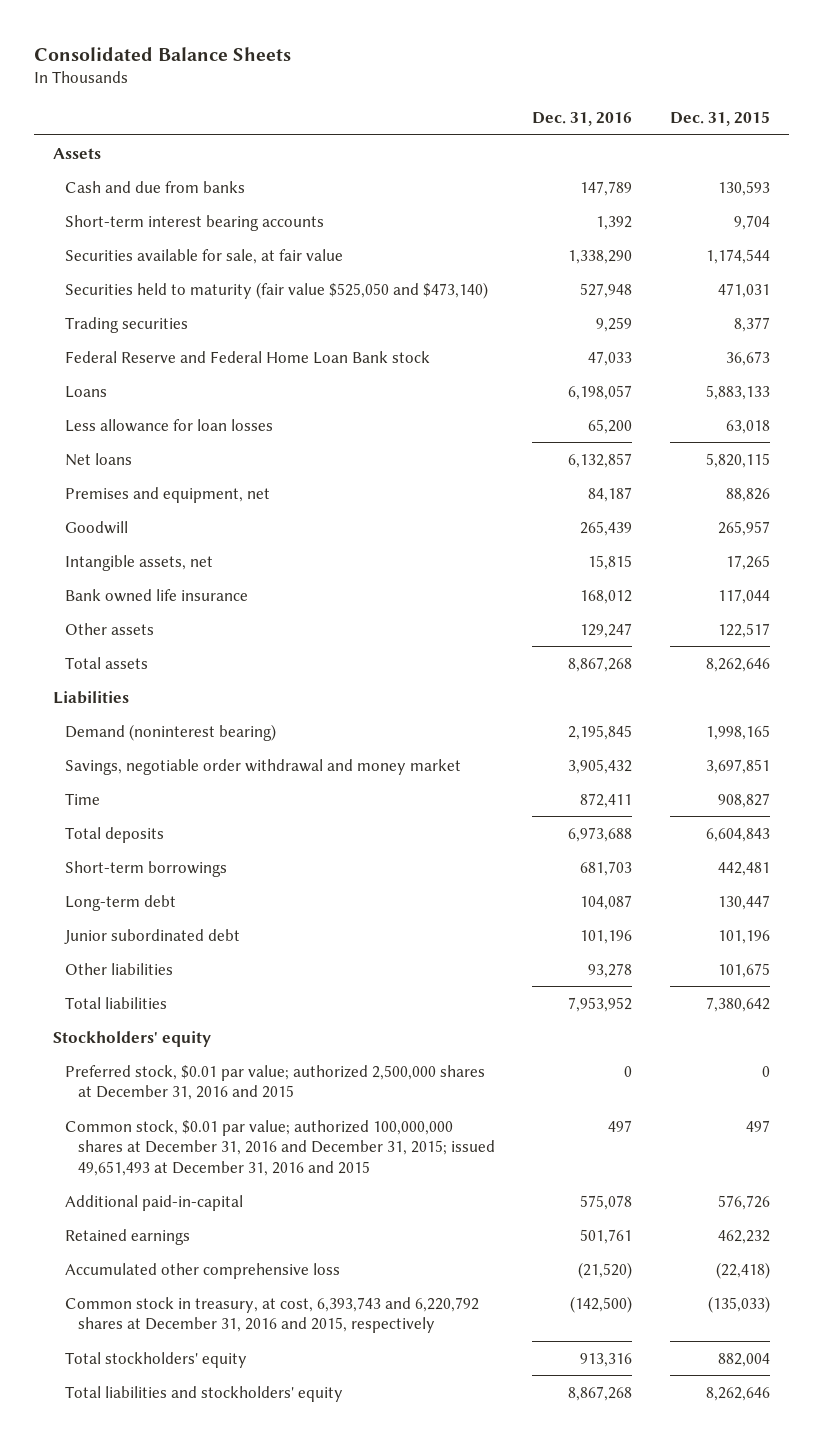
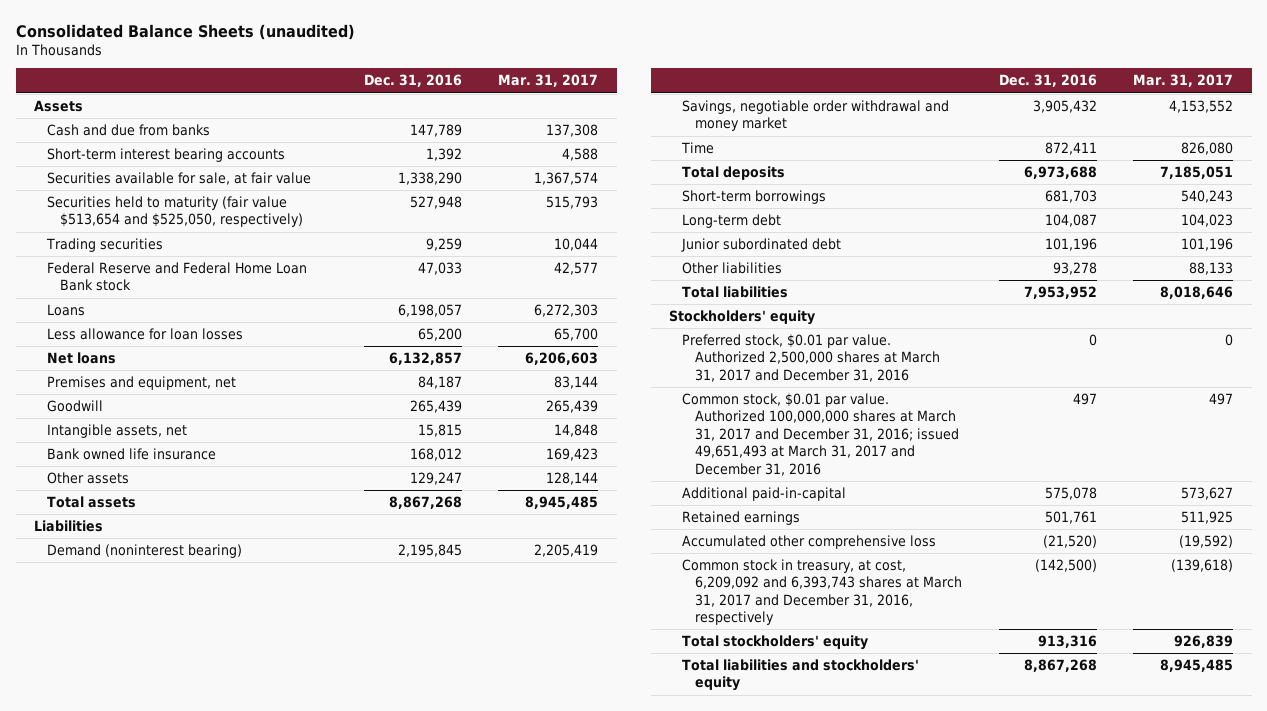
- Consolidated Balance Sheets
+ Consolidated Balance Sheets (unaudited)
- | Dec. 31, 2016 | Dec. 31, 2015
+ | Dec. 31, 2016 | Mar. 31, 2017
- Securities held to maturity (fair value $525,050 and $473,140) | 527,948 | 471,031
+ Securities held to maturity (fair value $513,654 and $525,050, respectively) | 527,948 | 515,793
- Preferred stock, $0.01 par value; authorized 2,500,000 shares at December 31, 2016 and 2015 | 0 | 0
- Common stock, $0.01 par value; authorized 100,000,000 shares at December 31, 2016 and December 31, 2015; issued 49,651,493 at December 31, 2016 and 2015 | 497 | 497
+ Preferred stock, $0.01 par value. Authorized 2,500,000 shares at March 31, 2017 and December 31, 2016 | 0 | 0
+ Common stock, $0.01 par value. Authorized 100,000,000 shares at March 31, 2017 and December 31, 2016; issued 49,651,493 at March 31, 2017 and December 31, 2016 | 497 | 497
- Common stock in treasury, at cost, 6,393,743 and 6,220,792 shares at December 31, 2016 and 2015, respectively | (142,500) | (135,033)
+ Common stock in treasury, at cost, 6,209,092 and 6,393,743 shares at March 31, 2017 and December 31, 2016, respectively | (142,500) | (139,618)

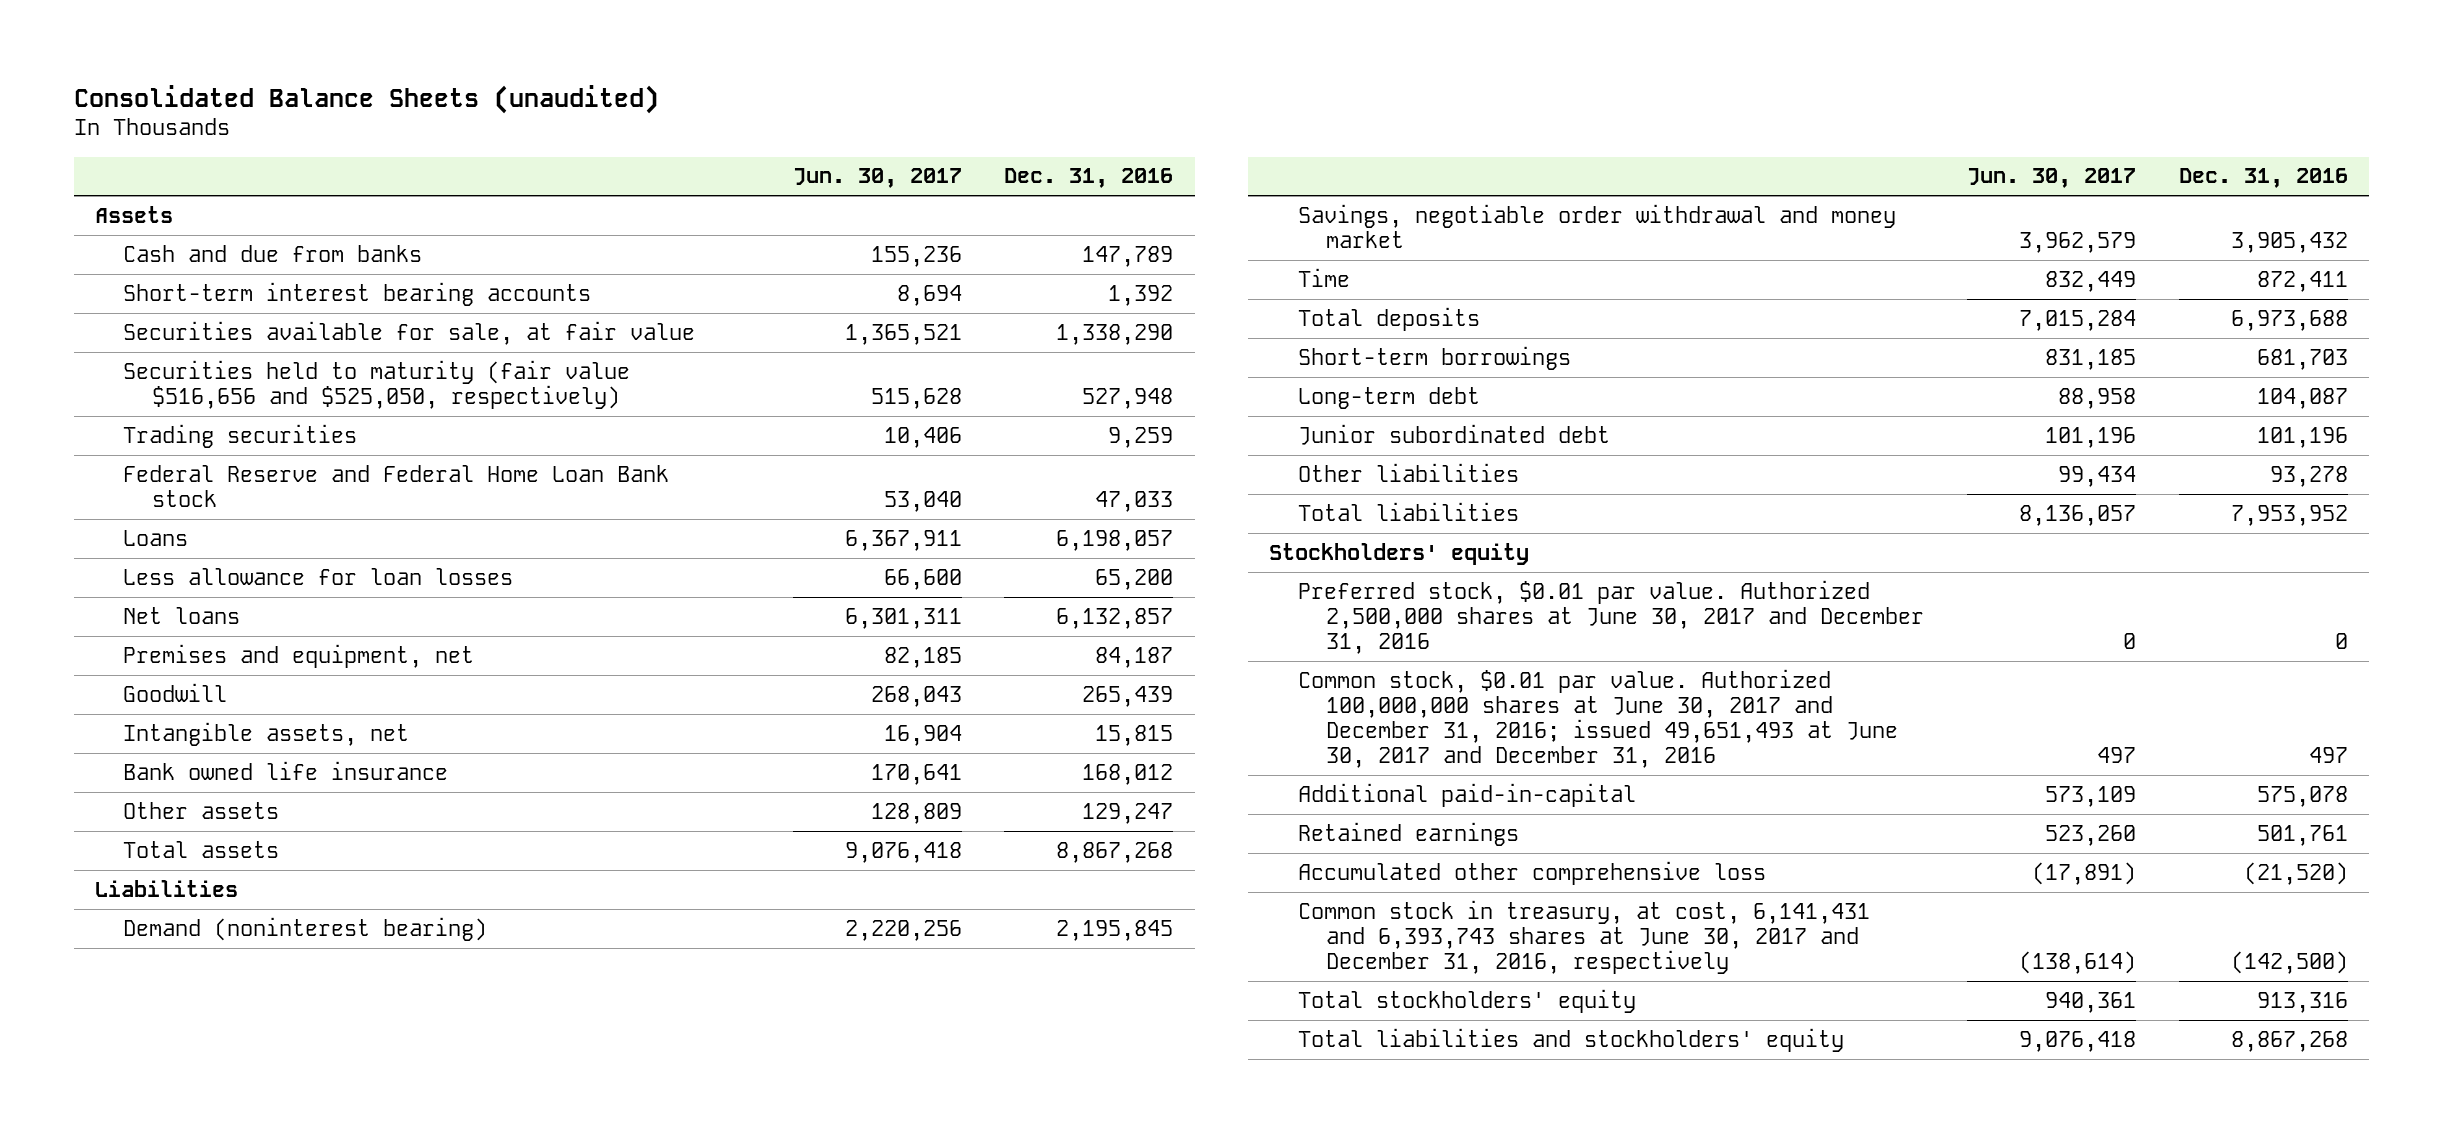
- | Dec. 31, 2016 | Mar. 31, 2017
+ | Jun. 30, 2017 | Dec. 31, 2016
- Securities held to maturity (fair value $513,654 and $525,050, respectively) | 527,948 | 515,793
+ Securities held to maturity (fair value $516,656 and $525,050, respectively) | 515,628 | 527,948
- Preferred stock, $0.01 par value. Authorized 2,500,000 shares at March 31, 2017 and December 31, 2016 | 0 | 0
- Common stock, $0.01 par value. Authorized 100,000,000 shares at March 31, 2017 and December 31, 2016; issued 49,651,493 at March 31, 2017 and December 31, 2016 | 497 | 497
+ Preferred stock, $0.01 par value. Authorized 2,500,000 shares at June 30, 2017 and December 31, 2016 | 0 | 0
+ Common stock, $0.01 par value. Authorized 100,000,000 shares at June 30, 2017 and December 31, 2016; issued 49,651,493 at June 30, 2017 and December 31, 2016 | 497 | 497
- Common stock in treasury, at cost, 6,209,092 and 6,393,743 shares at March 31, 2017 and December 31, 2016, respectively | (142,500) | (139,618)
+ Common stock in treasury, at cost, 6,141,431 and 6,393,743 shares at June 30, 2017 and December 31, 2016, respectively | (138,614) | (142,500)

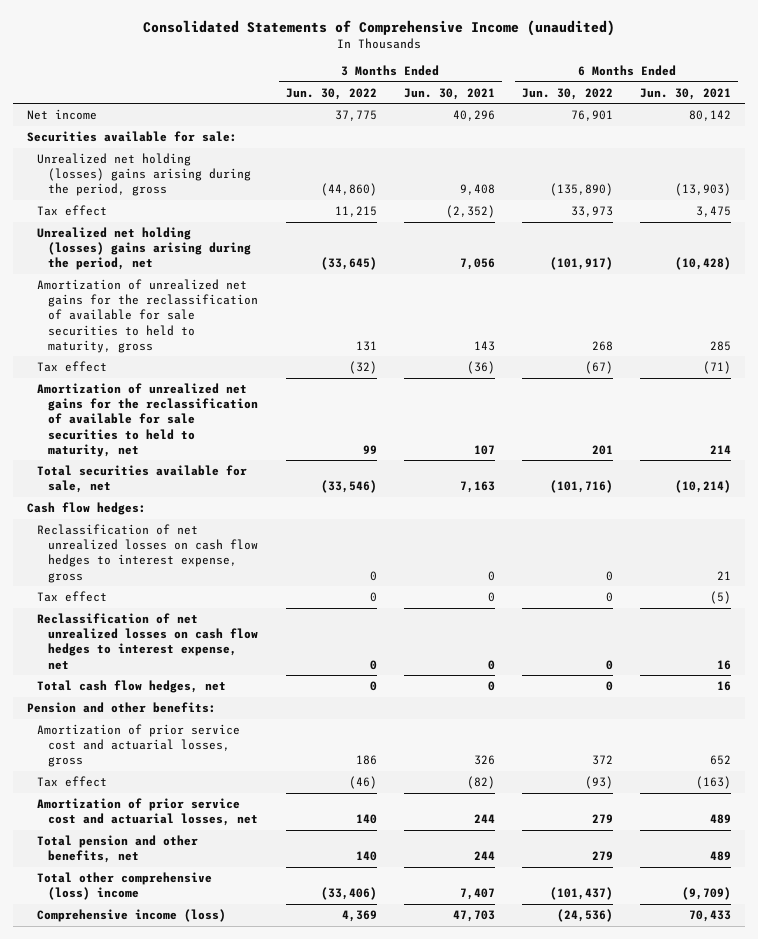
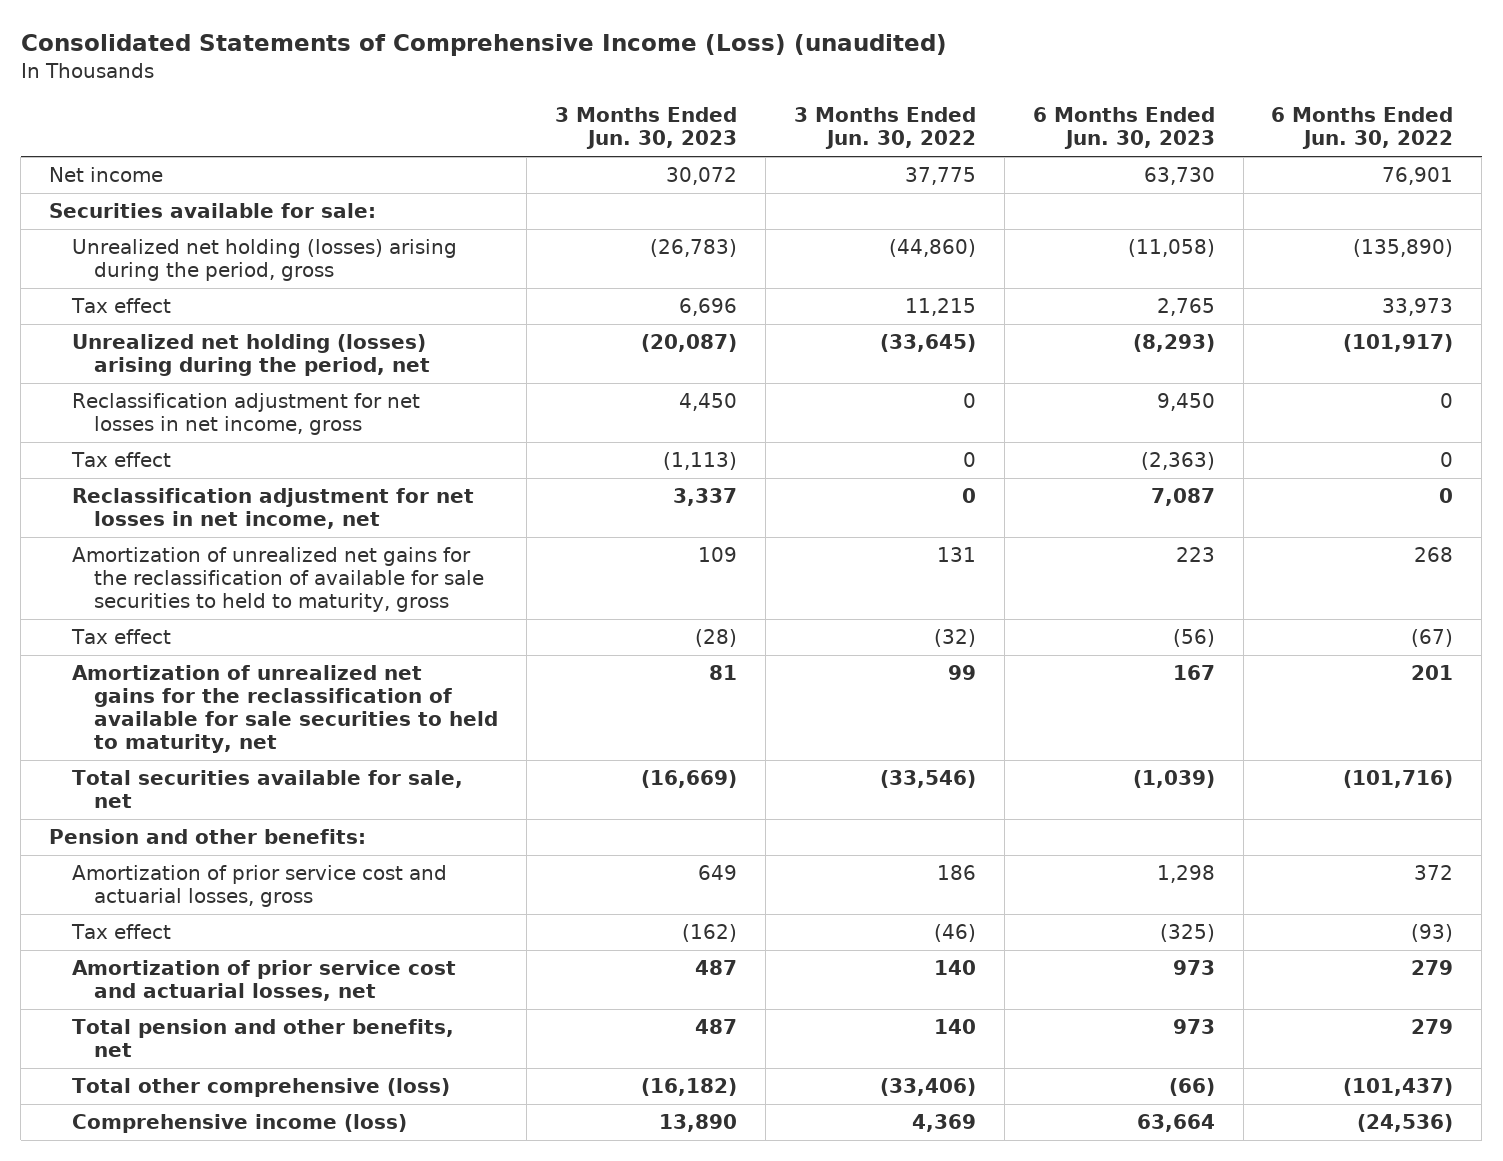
- Consolidated Statements of Comprehensive Income (unaudited)
+ Consolidated Statements of Comprehensive Income (Loss) (unaudited)
- | 3 Months Ended Jun. 30, 2022 | 3 Months Ended Jun. 30, 2021 | 6 Months Ended Jun. 30, 2022 | 6 Months Ended Jun. 30, 2021
+ | 3 Months Ended Jun. 30, 2023 | 3 Months Ended Jun. 30, 2022 | 6 Months Ended Jun. 30, 2023 | 6 Months Ended Jun. 30, 2022
- Unrealized net holding (losses) gains arising during the period, gross | (44,860) | 9,408 | (135,890) | (13,903)
+ Unrealized net holding (losses) arising during the period, gross | (26,783) | (44,860) | (11,058) | (135,890)
- Unrealized net holding (losses) gains arising during the period, net | (33,645) | 7,056 | (101,917) | (10,428)
+ Unrealized net holding (losses) arising during the period, net | (20,087) | (33,645) | (8,293) | (101,917)
+ Reclassification adjustment for net losses in net income, gross | 4,450 | 0 | 9,450 | 0
moved up: Tax effect | (1,113) | 0 | (2,363) | 0
+ Reclassification adjustment for net losses in net income, net | 3,337 | 0 | 7,087 | 0
- Cash flow hedges:
- Reclassification of net unrealized losses on cash flow hedges to interest expense, gross | 0 | 0 | 0 | 21
- Reclassification of net unrealized losses on cash flow hedges to interest expense, net | 0 | 0 | 0 | 16
- Total cash flow hedges, net | 0 | 0 | 0 | 16
- Total other comprehensive (loss) income | (33,406) | 7,407 | (101,437) | (9,709)
+ Total other comprehensive (loss) | (16,182) | (33,406) | (66) | (101,437)

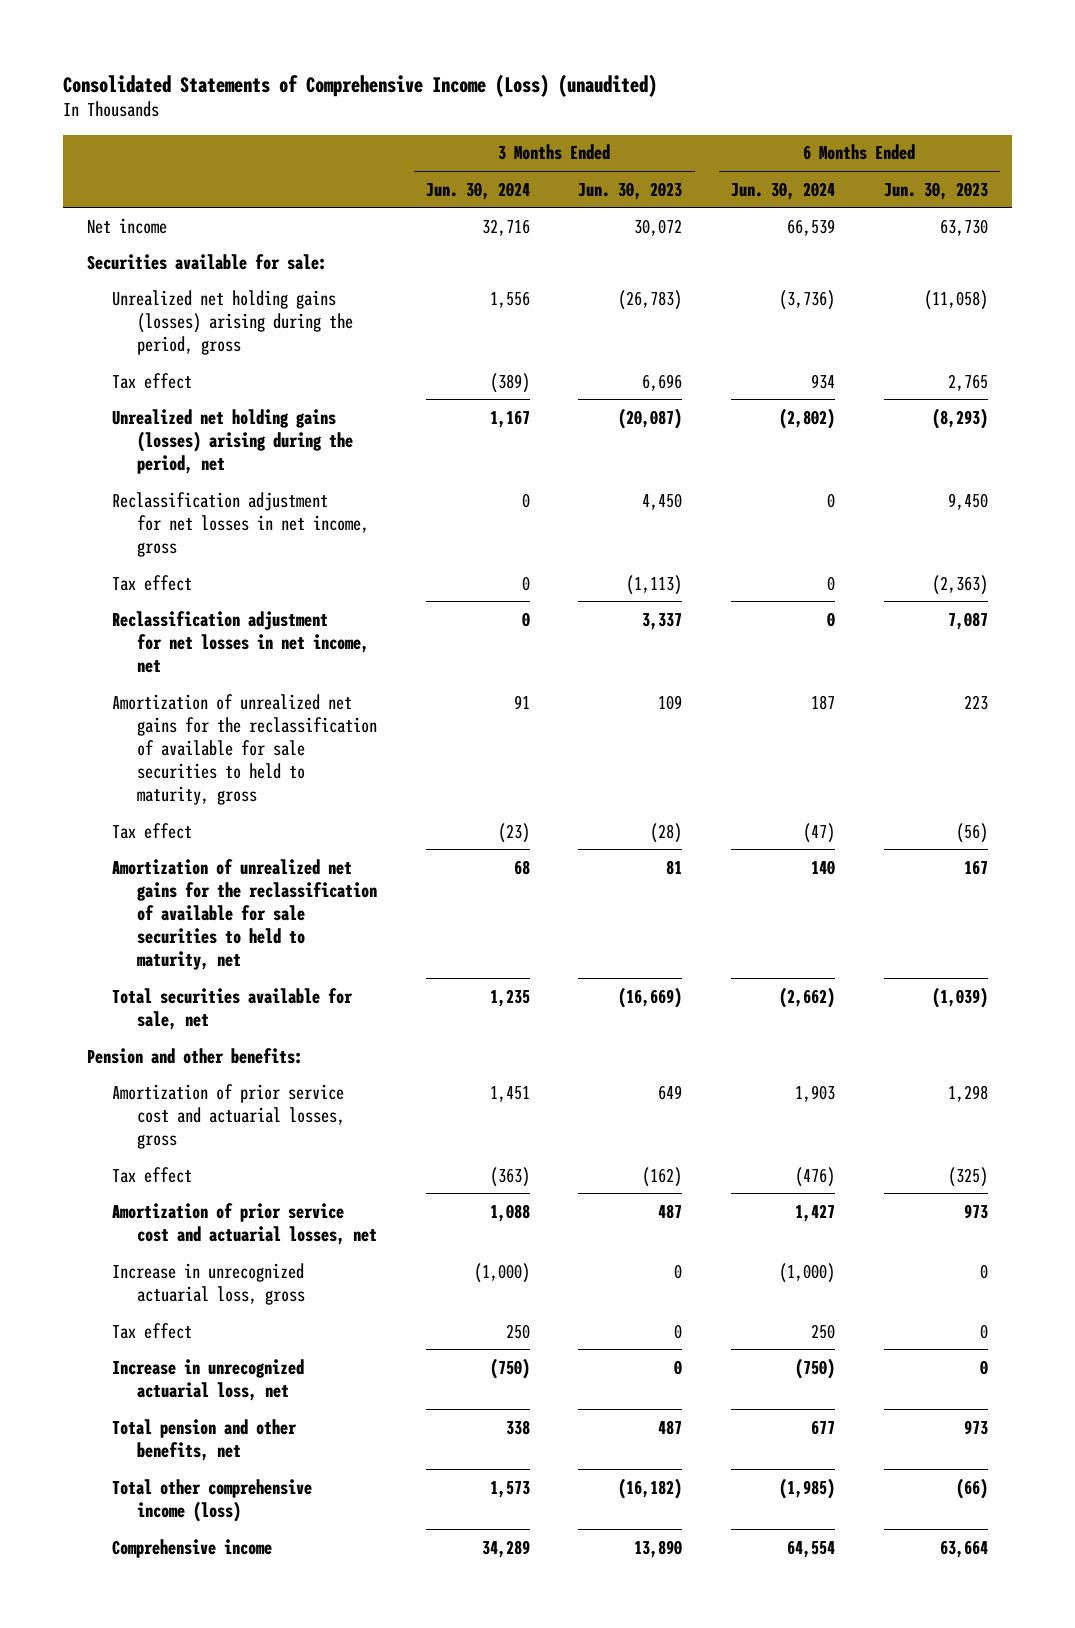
- | 3 Months Ended Jun. 30, 2023 | 3 Months Ended Jun. 30, 2022 | 6 Months Ended Jun. 30, 2023 | 6 Months Ended Jun. 30, 2022
+ | 3 Months Ended Jun. 30, 2024 | 3 Months Ended Jun. 30, 2023 | 6 Months Ended Jun. 30, 2024 | 6 Months Ended Jun. 30, 2023
- Unrealized net holding (losses) arising during the period, gross | (26,783) | (44,860) | (11,058) | (135,890)
+ Unrealized net holding gains (losses) arising during the period, gross | 1,556 | (26,783) | (3,736) | (11,058)
- Unrealized net holding (losses) arising during the period, net | (20,087) | (33,645) | (8,293) | (101,917)
+ Unrealized net holding gains (losses) arising during the period, net | 1,167 | (20,087) | (2,802) | (8,293)
+ Increase in unrecognized actuarial loss, gross | (1,000) | 0 | (1,000) | 0
+ Tax effect | 250 | 0 | 250 | 0
+ Increase in unrecognized actuarial loss, net | (750) | 0 | (750) | 0
- Total other comprehensive (loss) | (16,182) | (33,406) | (66) | (101,437)
- Comprehensive income (loss) | 13,890 | 4,369 | 63,664 | (24,536)
+ Total other comprehensive income (loss) | 1,573 | (16,182) | (1,985) | (66)
+ Comprehensive income | 34,289 | 13,890 | 64,554 | 63,664

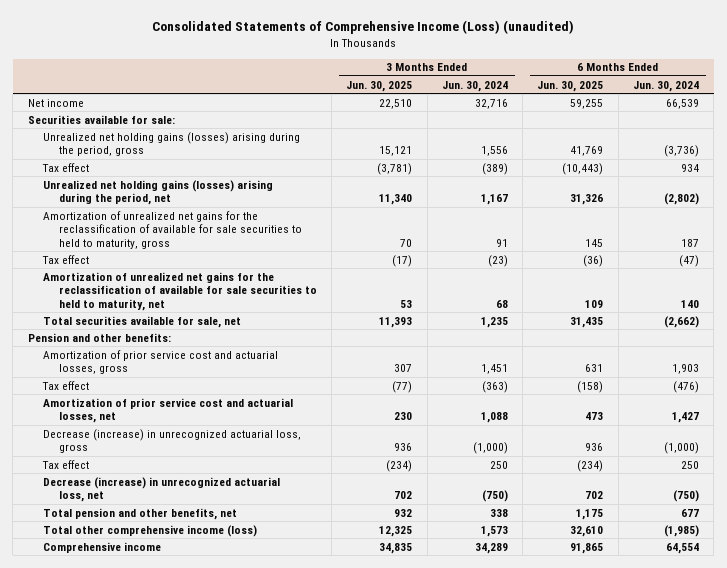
- | 3 Months Ended Jun. 30, 2024 | 3 Months Ended Jun. 30, 2023 | 6 Months Ended Jun. 30, 2024 | 6 Months Ended Jun. 30, 2023
+ | 3 Months Ended Jun. 30, 2025 | 3 Months Ended Jun. 30, 2024 | 6 Months Ended Jun. 30, 2025 | 6 Months Ended Jun. 30, 2024
- Reclassification adjustment for net losses in net income, gross | 0 | 4,450 | 0 | 9,450
- Tax effect | 0 | (1,113) | 0 | (2,363)
- Reclassification adjustment for net losses in net income, net | 0 | 3,337 | 0 | 7,087
- Increase in unrecognized actuarial loss, gross | (1,000) | 0 | (1,000) | 0
+ Decrease (increase) in unrecognized actuarial loss, gross | 936 | (1,000) | 936 | (1,000)
- Increase in unrecognized actuarial loss, net | (750) | 0 | (750) | 0
+ Decrease (increase) in unrecognized actuarial loss, net | 702 | (750) | 702 | (750)

